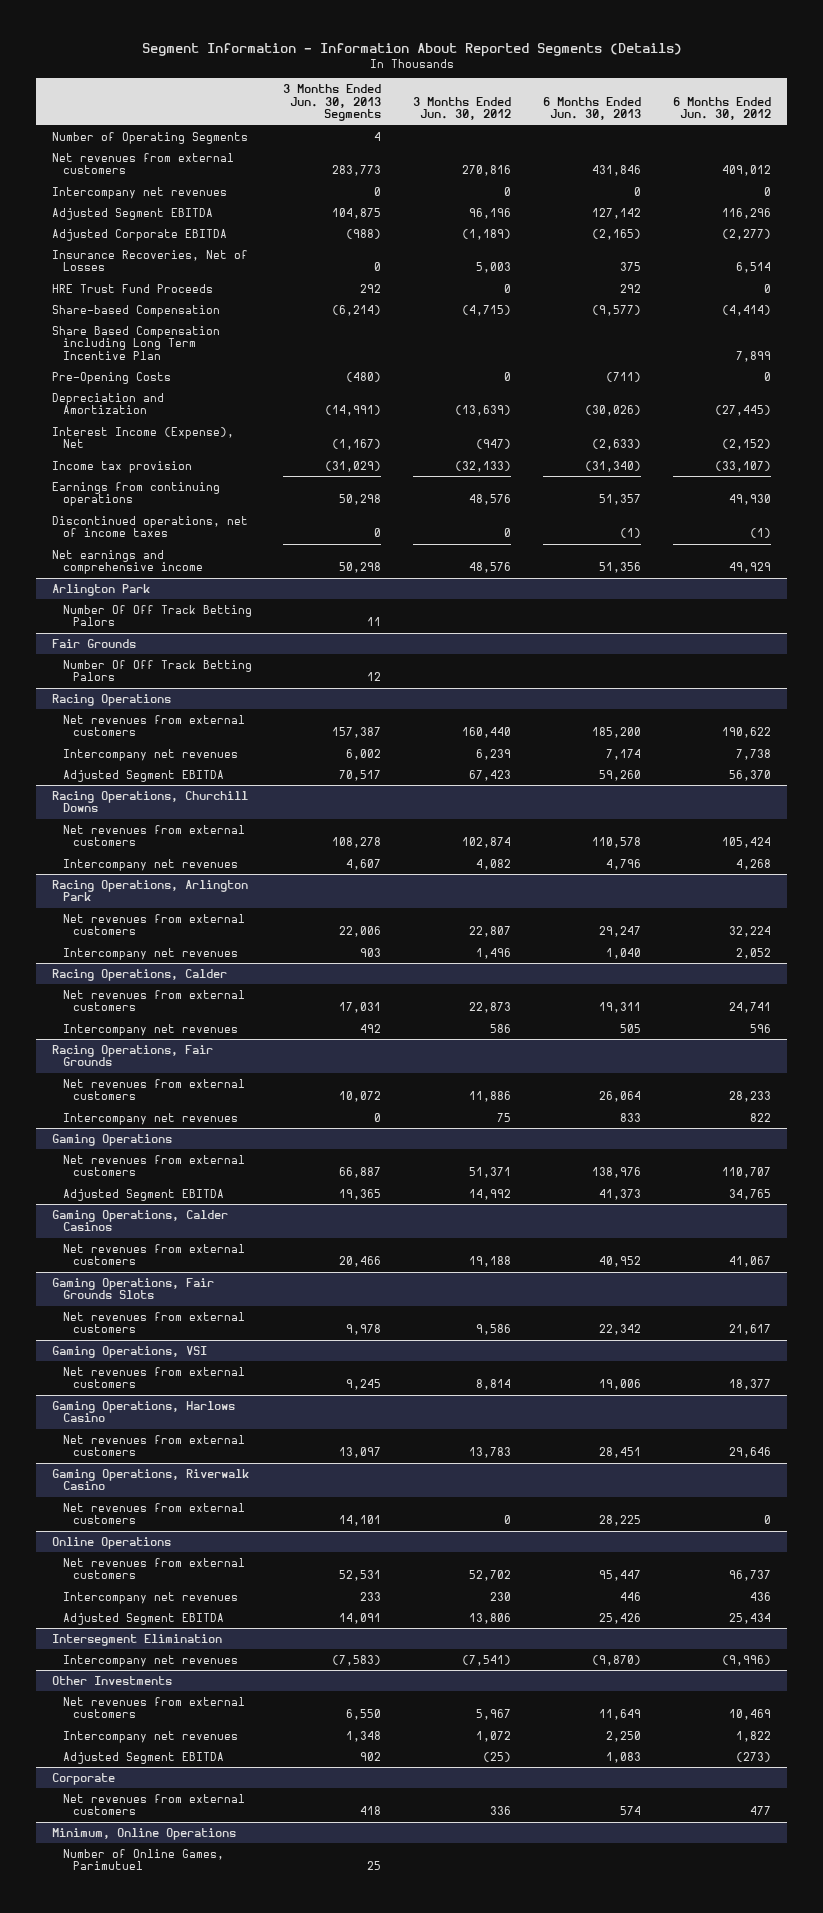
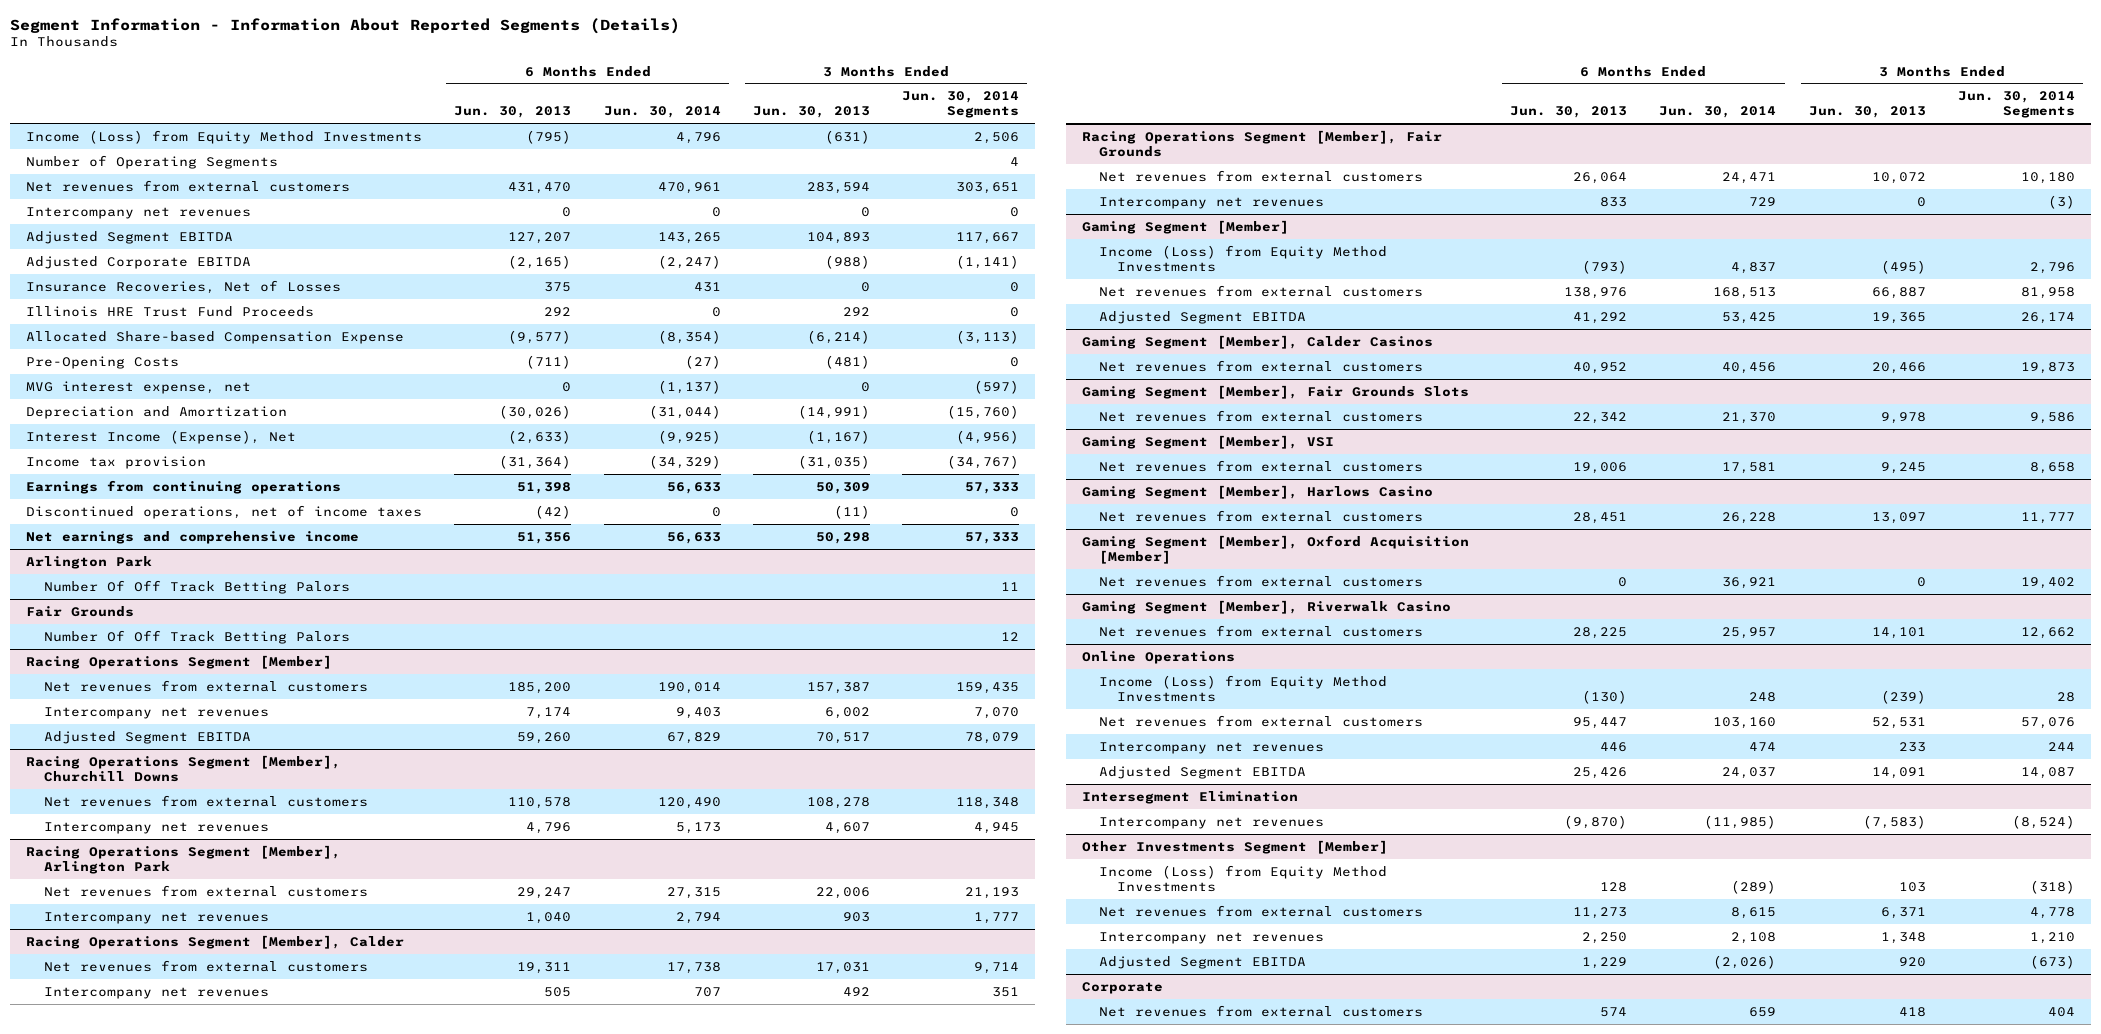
- | 3 Months Ended Jun. 30, 2013 Segments | 3 Months Ended Jun. 30, 2012 | 6 Months Ended Jun. 30, 2013 | 6 Months Ended Jun. 30, 2012
+ | 6 Months Ended Jun. 30, 2013 | 6 Months Ended Jun. 30, 2014 | 3 Months Ended Jun. 30, 2013 | 3 Months Ended Jun. 30, 2014 Segments
+ Income (Loss) from Equity Method Investments | (795) | 4,796 | (631) | 2,506
- Net revenues from external customers | 283,773 | 270,816 | 431,846 | 409,012
+ Net revenues from external customers | 431,470 | 470,961 | 283,594 | 303,651
- Adjusted Segment EBITDA | 104,875 | 96,196 | 127,142 | 116,296
+ Adjusted Segment EBITDA | 127,207 | 143,265 | 104,893 | 117,667
- HRE Trust Fund Proceeds | 292 | 0 | 292 | 0
- Share-based Compensation | (6,214) | (4,715) | (9,577) | (4,414)
- Share Based Compensation including Long Term Incentive Plan | | | | 7,899
+ Illinois HRE Trust Fund Proceeds | 292 | 0 | 292 | 0
+ Allocated Share-based Compensation Expense | (9,577) | (8,354) | (6,214) | (3,113)
+ MVG interest expense, net | 0 | (1,137) | 0 | (597)
- Income tax provision | (31,029) | (32,133) | (31,340) | (33,107)
- Earnings from continuing operations | 50,298 | 48,576 | 51,357 | 49,930
- Discontinued operations, net of income taxes | 0 | 0 | (1) | (1)
+ Income tax provision | (31,364) | (34,329) | (31,035) | (34,767)
+ Earnings from continuing operations | 51,398 | 56,633 | 50,309 | 57,333
+ Discontinued operations, net of income taxes | (42) | 0 | (11) | 0
- Racing Operations
+ Racing Operations Segment [Member]
- Racing Operations, Churchill Downs
+ Racing Operations Segment [Member], Churchill Downs
- Racing Operations, Arlington Park
+ Racing Operations Segment [Member], Arlington Park
- Racing Operations, Calder
+ Racing Operations Segment [Member], Calder
- Racing Operations, Fair Grounds
+ Racing Operations Segment [Member], Fair Grounds
- Gaming Operations
+ Gaming Segment [Member]
+ Income (Loss) from Equity Method Investments | (793) | 4,837 | (495) | 2,796
- Adjusted Segment EBITDA | 19,365 | 14,992 | 41,373 | 34,765
- Gaming Operations, Calder Casinos
+ Adjusted Segment EBITDA | 41,292 | 53,425 | 19,365 | 26,174
+ Gaming Segment [Member], Calder Casinos
- Gaming Operations, Fair Grounds Slots
+ Gaming Segment [Member], Fair Grounds Slots
- Gaming Operations, VSI
+ Gaming Segment [Member], VSI
- Gaming Operations, Harlows Casino
+ Gaming Segment [Member], Harlows Casino
- Gaming Operations, Riverwalk Casino
+ Gaming Segment [Member], Oxford Acquisition [Member]
+ Net revenues from external customers | 0 | 36,921 | 0 | 19,402
+ Gaming Segment [Member], Riverwalk Casino
@ Online Operations
+ Income (Loss) from Equity Method Investments | (130) | 248 | (239) | 28
- Other Investments
- Net revenues from external customers | 6,550 | 5,967 | 11,649 | 10,469
+ Other Investments Segment [Member]
+ Income (Loss) from Equity Method Investments | 128 | (289) | 103 | (318)
+ Net revenues from external customers | 11,273 | 8,615 | 6,371 | 4,778
- Adjusted Segment EBITDA | 902 | (25) | 1,083 | (273)
+ Adjusted Segment EBITDA | 1,229 | (2,026) | 920 | (673)
- Minimum, Online Operations
- Number of Online Games, Parimutuel | 25 | | |

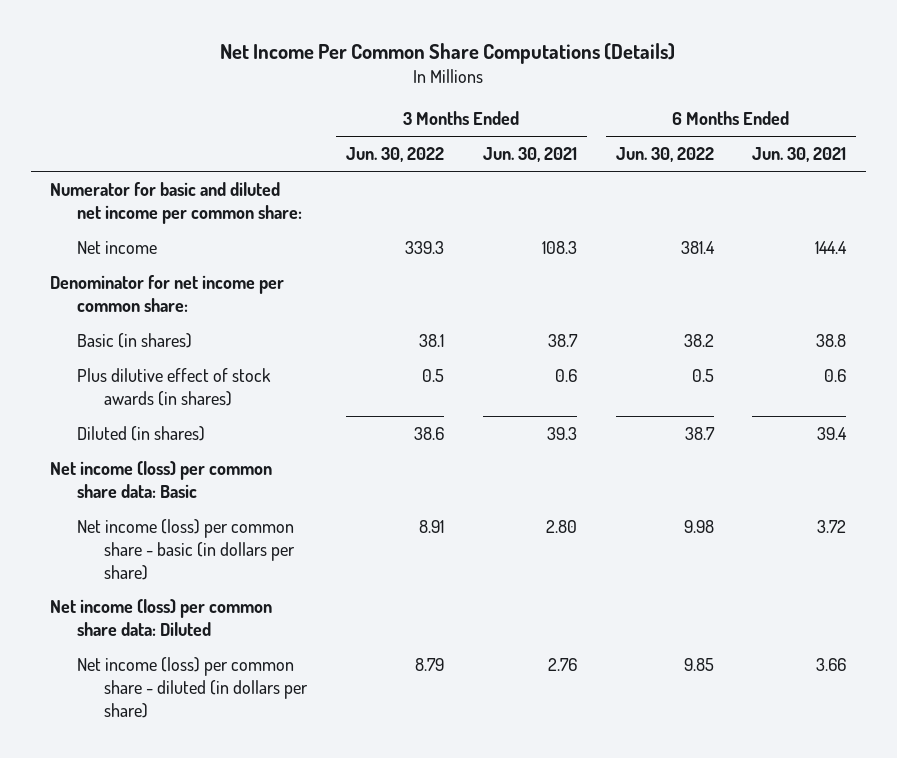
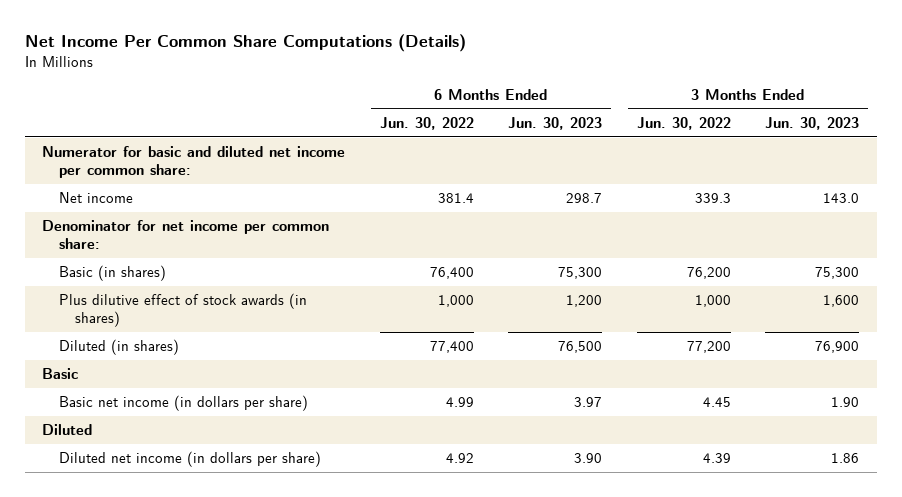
- | 3 Months Ended Jun. 30, 2022 | 3 Months Ended Jun. 30, 2021 | 6 Months Ended Jun. 30, 2022 | 6 Months Ended Jun. 30, 2021
+ | 6 Months Ended Jun. 30, 2022 | 6 Months Ended Jun. 30, 2023 | 3 Months Ended Jun. 30, 2022 | 3 Months Ended Jun. 30, 2023
- Basic (in shares) | 38.1 | 38.7 | 38.2 | 38.8
- Plus dilutive effect of stock awards (in shares) | 0.5 | 0.6 | 0.5 | 0.6
- Diluted (in shares) | 38.6 | 39.3 | 38.7 | 39.4
- Net income (loss) per common share data: Basic
- Net income (loss) per common share - basic (in dollars per share) | 8.91 | 2.80 | 9.98 | 3.72
- Net income (loss) per common share data: Diluted
- Net income (loss) per common share - diluted (in dollars per share) | 8.79 | 2.76 | 9.85 | 3.66
+ Basic (in shares) | 76,400 | 75,300 | 76,200 | 75,300
+ Plus dilutive effect of stock awards (in shares) | 1,000 | 1,200 | 1,000 | 1,600
+ Diluted (in shares) | 77,400 | 76,500 | 77,200 | 76,900
+ Basic
+ Basic net income (in dollars per share) | 4.99 | 3.97 | 4.45 | 1.90
+ Diluted
+ Diluted net income (in dollars per share) | 4.92 | 3.90 | 4.39 | 1.86

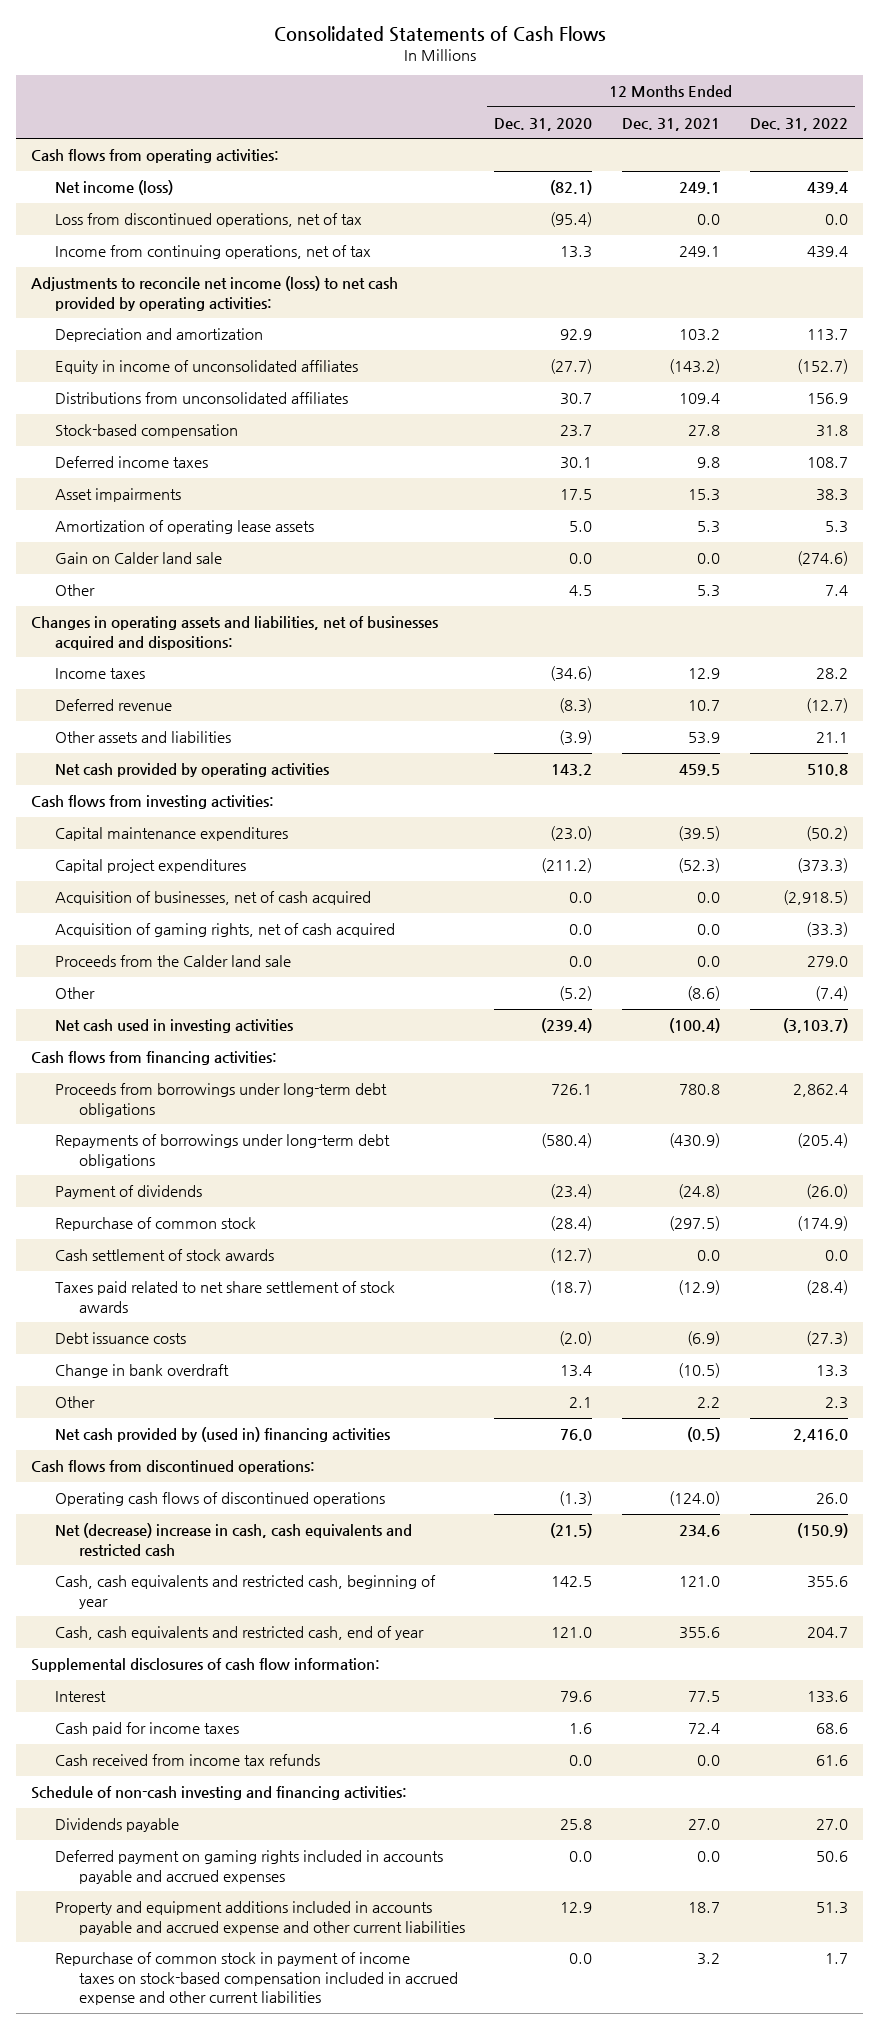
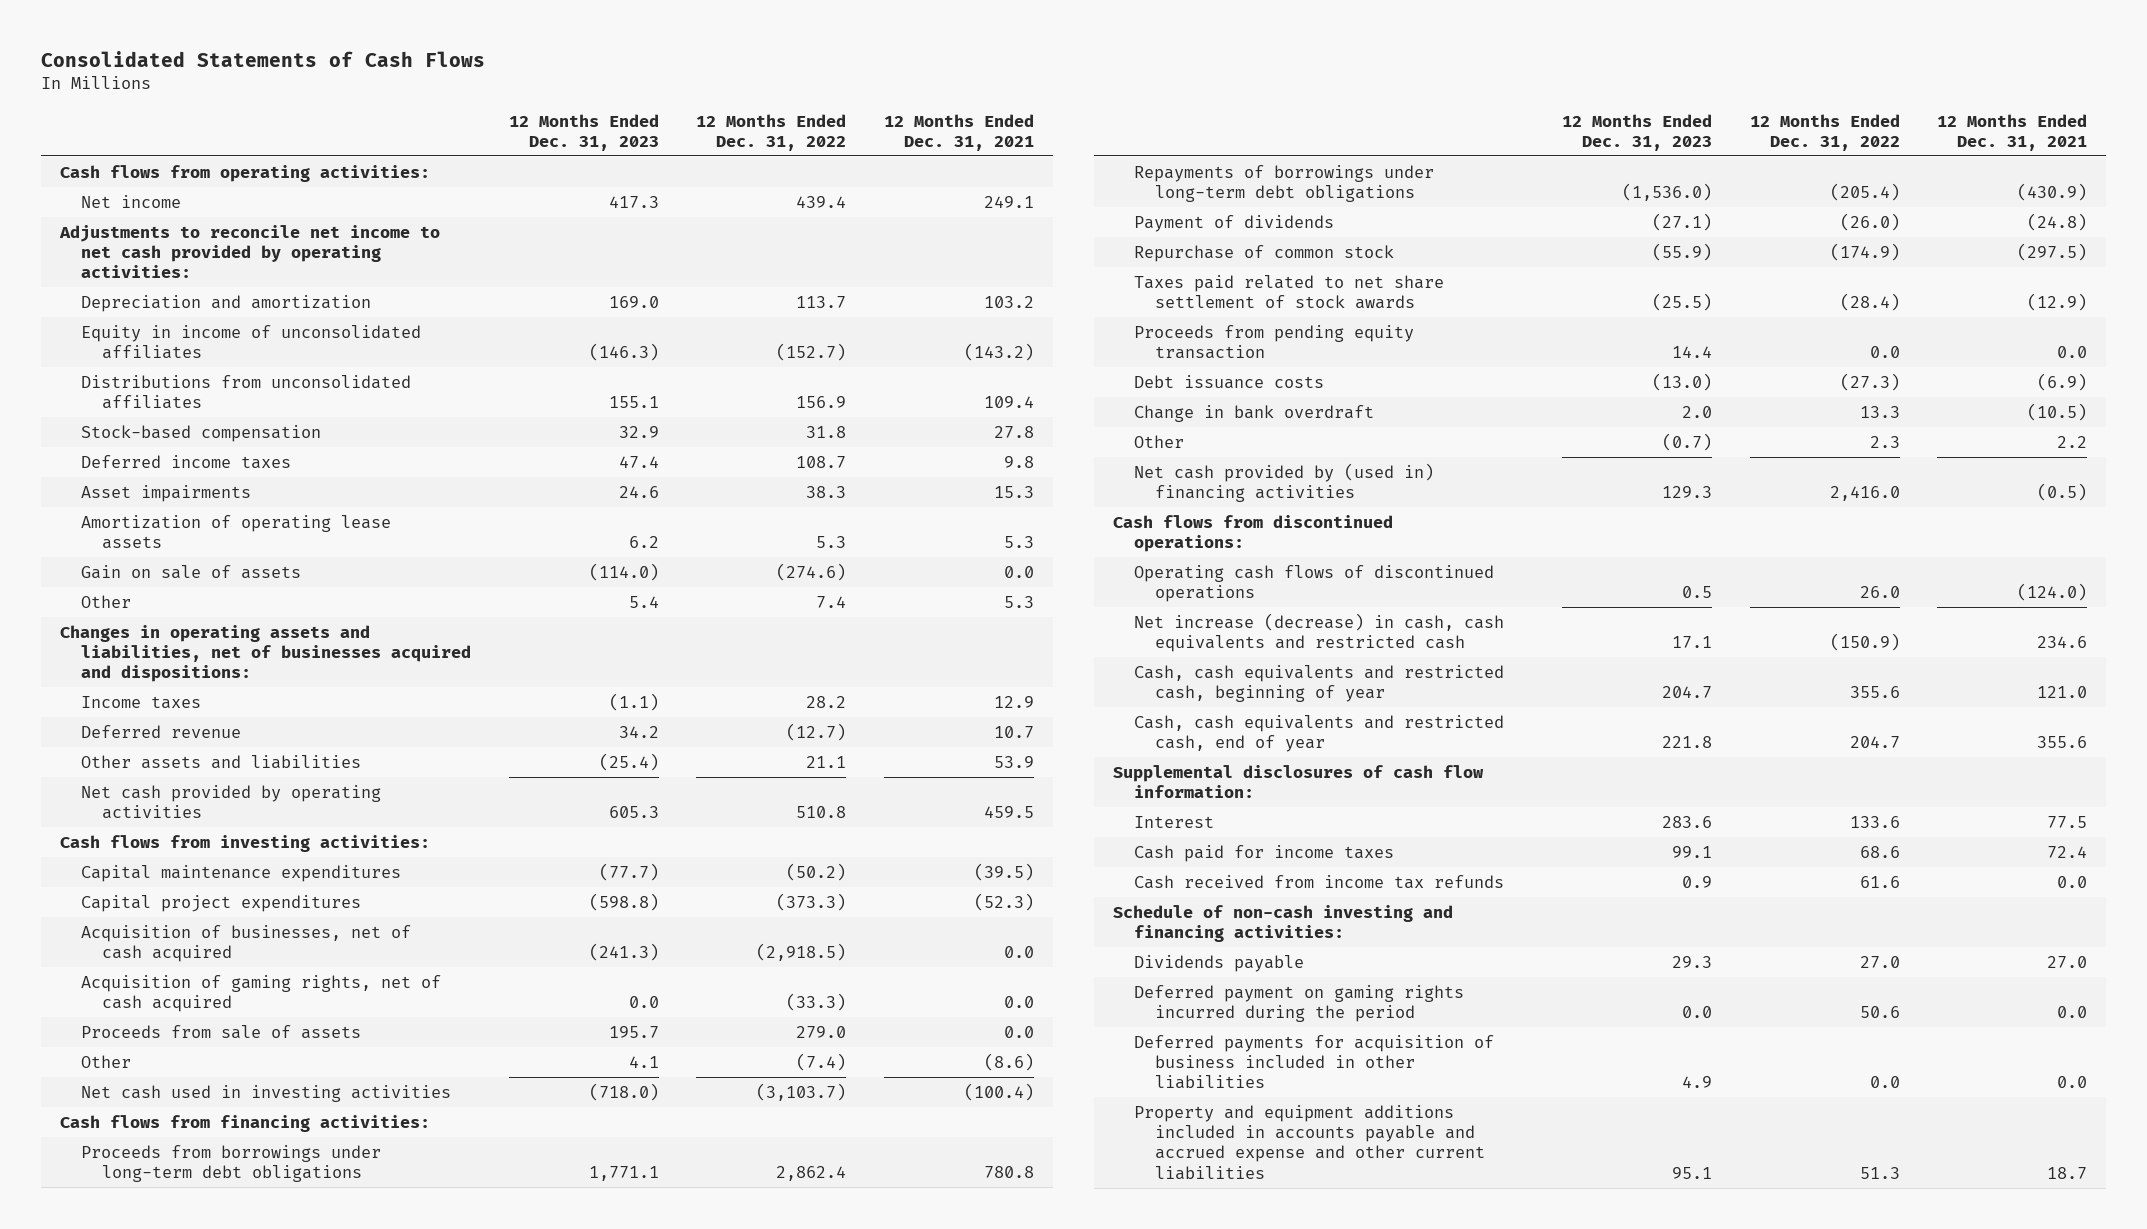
- | 12 Months Ended Dec. 31, 2020 | 12 Months Ended Dec. 31, 2021 | 12 Months Ended Dec. 31, 2022
+ | 12 Months Ended Dec. 31, 2023 | 12 Months Ended Dec. 31, 2022 | 12 Months Ended Dec. 31, 2021
- Net income (loss) | (82.1) | 249.1 | 439.4
- Loss from discontinued operations, net of tax | (95.4) | 0.0 | 0.0
- Income from continuing operations, net of tax | 13.3 | 249.1 | 439.4
- Adjustments to reconcile net income (loss) to net cash provided by operating activities:
+ Net income | 417.3 | 439.4 | 249.1
+ Adjustments to reconcile net income to net cash provided by operating activities:
- Gain on Calder land sale | 0.0 | 0.0 | (274.6)
+ Gain on sale of assets | (114.0) | (274.6) | 0.0
- Proceeds from the Calder land sale | 0.0 | 0.0 | 279.0
+ Proceeds from sale of assets | 195.7 | 279.0 | 0.0
- Cash settlement of stock awards | (12.7) | 0.0 | 0.0
+ Proceeds from pending equity transaction | 14.4 | 0.0 | 0.0
- Net (decrease) increase in cash, cash equivalents and restricted cash | (21.5) | 234.6 | (150.9)
+ Net increase (decrease) in cash, cash equivalents and restricted cash | 17.1 | (150.9) | 234.6
- Deferred payment on gaming rights included in accounts payable and accrued expenses | 0.0 | 0.0 | 50.6
+ Deferred payment on gaming rights incurred during the period | 0.0 | 50.6 | 0.0
+ Deferred payments for acquisition of business included in other liabilities | 4.9 | 0.0 | 0.0
- Repurchase of common stock in payment of income taxes on stock-based compensation included in accrued expense and other current liabilities | 0.0 | 3.2 | 1.7

